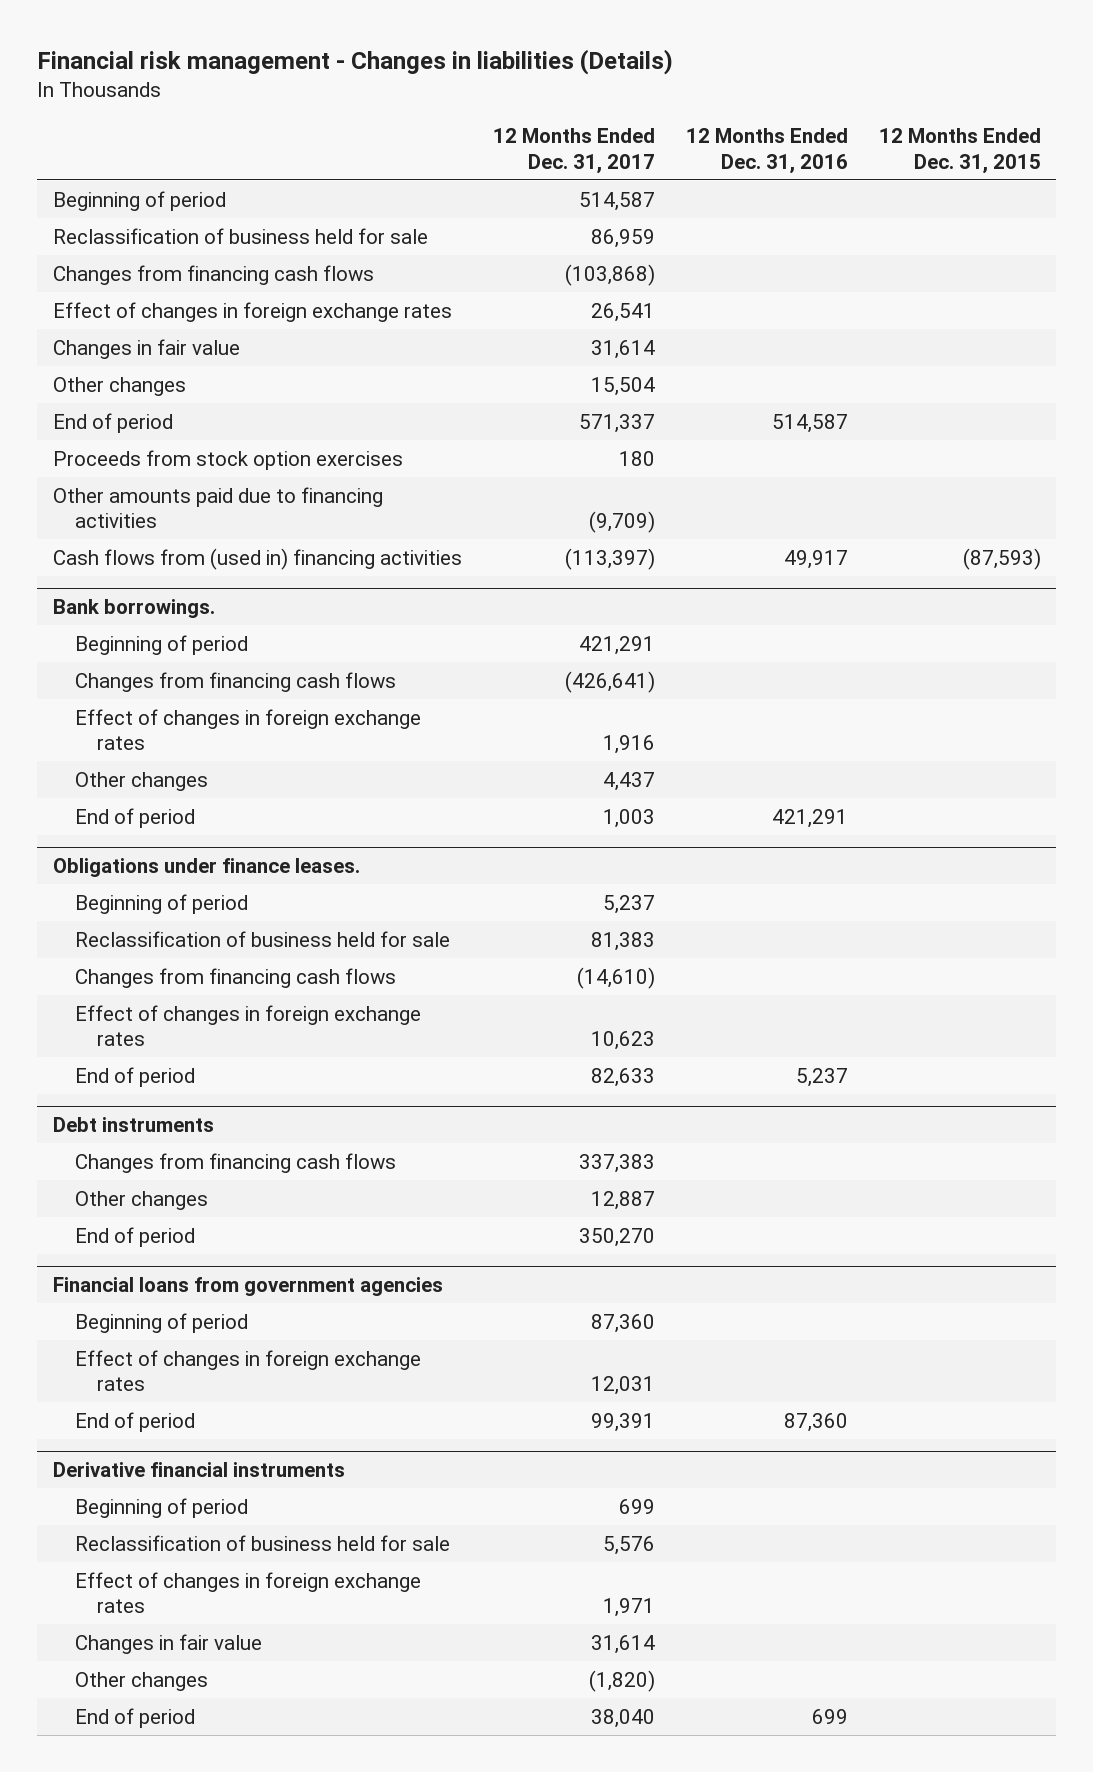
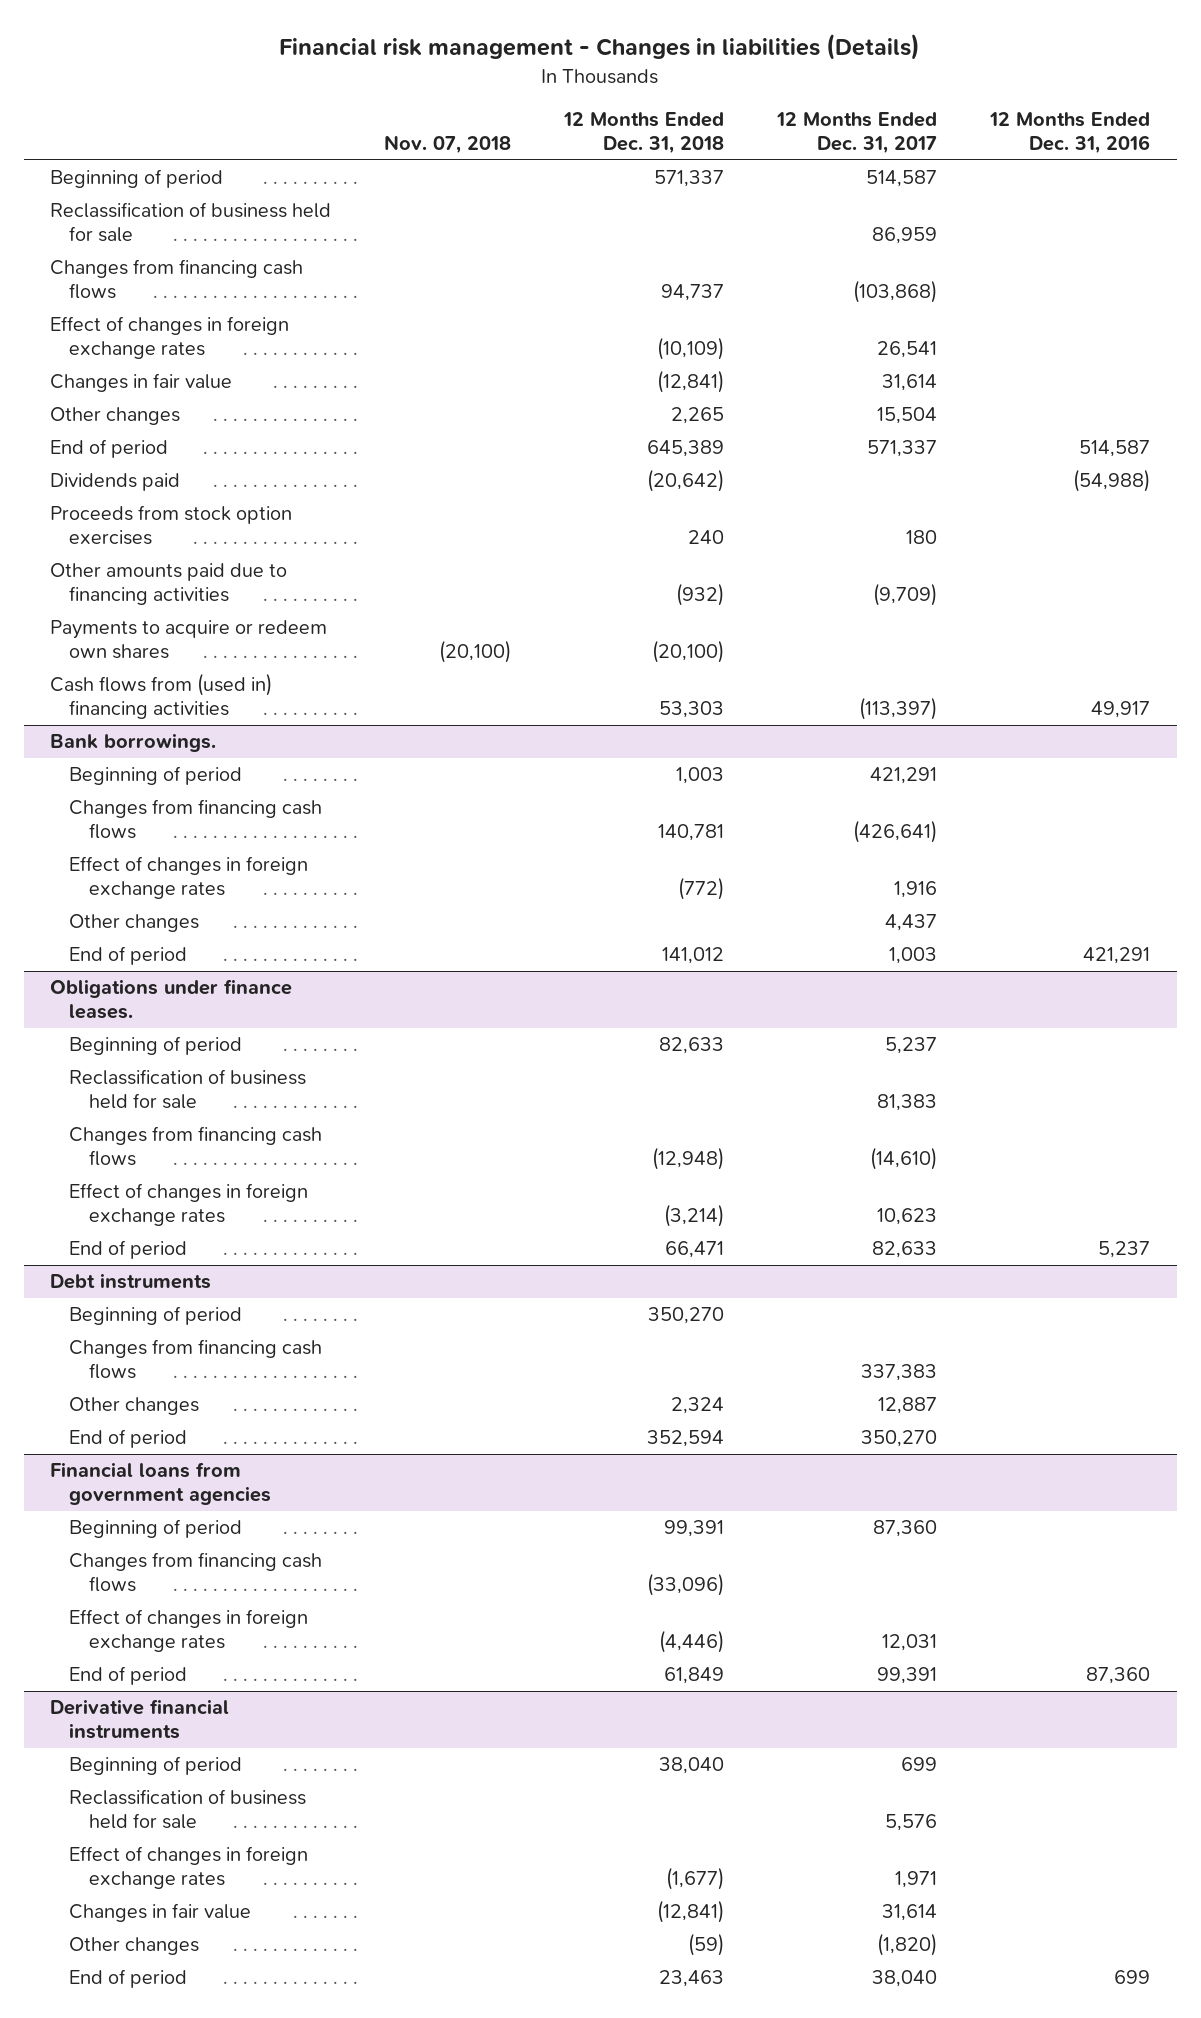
- | 12 Months Ended Dec. 31, 2017 | 12 Months Ended Dec. 31, 2016 | 12 Months Ended Dec. 31, 2015
+ | Nov. 07, 2018 | 12 Months Ended Dec. 31, 2018 | 12 Months Ended Dec. 31, 2017 | 12 Months Ended Dec. 31, 2016
+ Dividends paid | | (20,642) | | (54,988)
+ Payments to acquire or redeem own shares | (20,100) | (20,100) | |
@ Debt instruments
+ Beginning of period | | 350,270 | |
@ Financial loans from government agencies
+ Changes from financing cash flows | | (33,096) | |

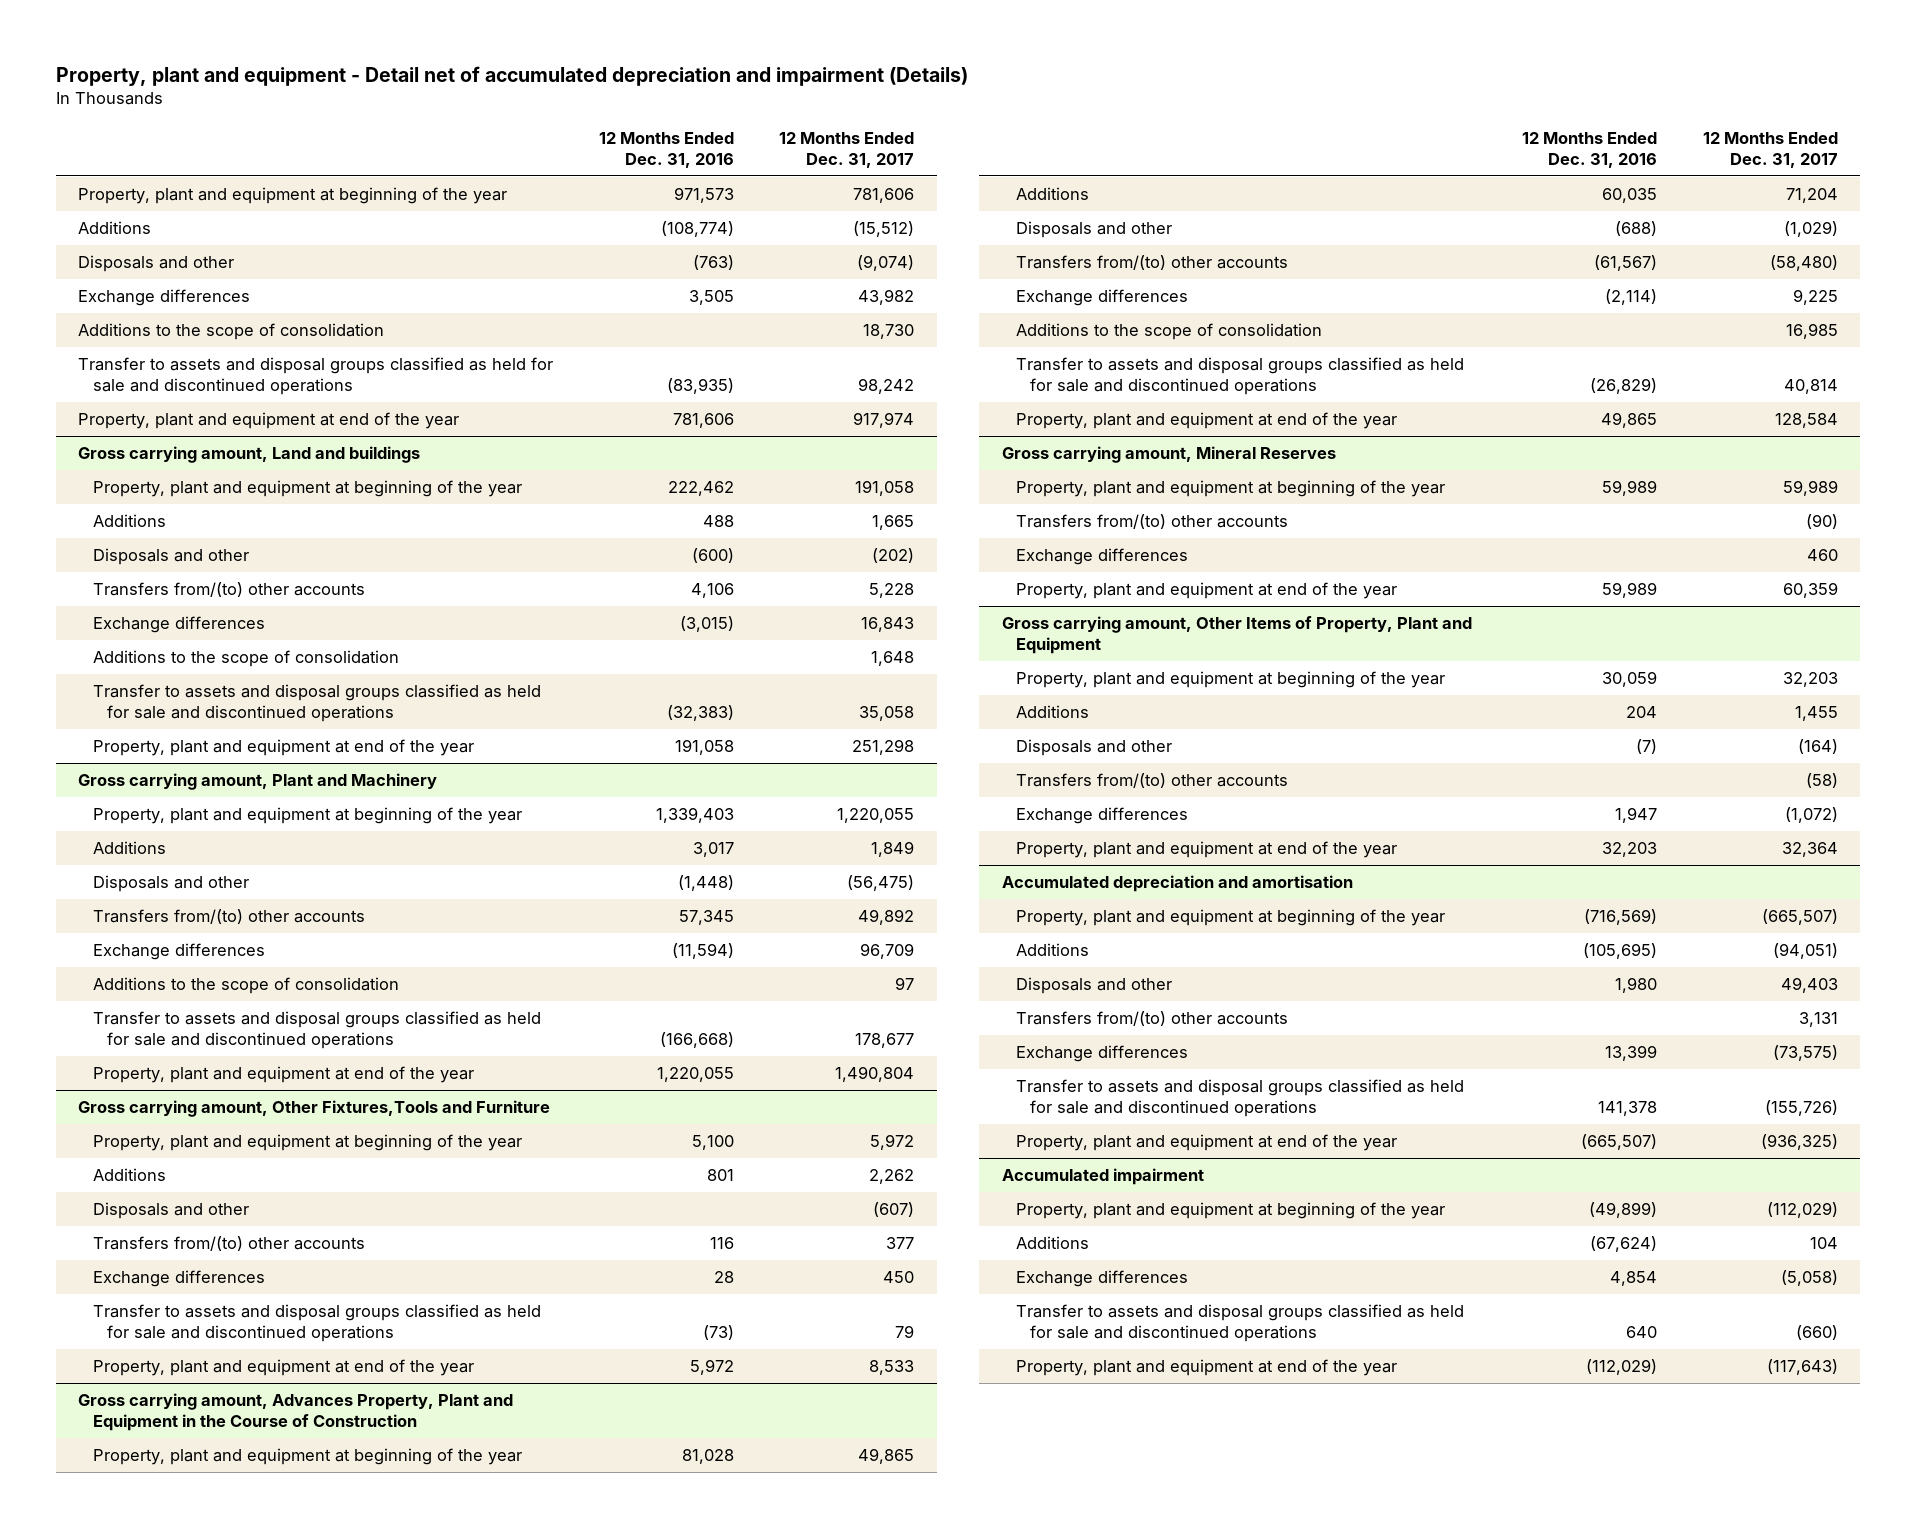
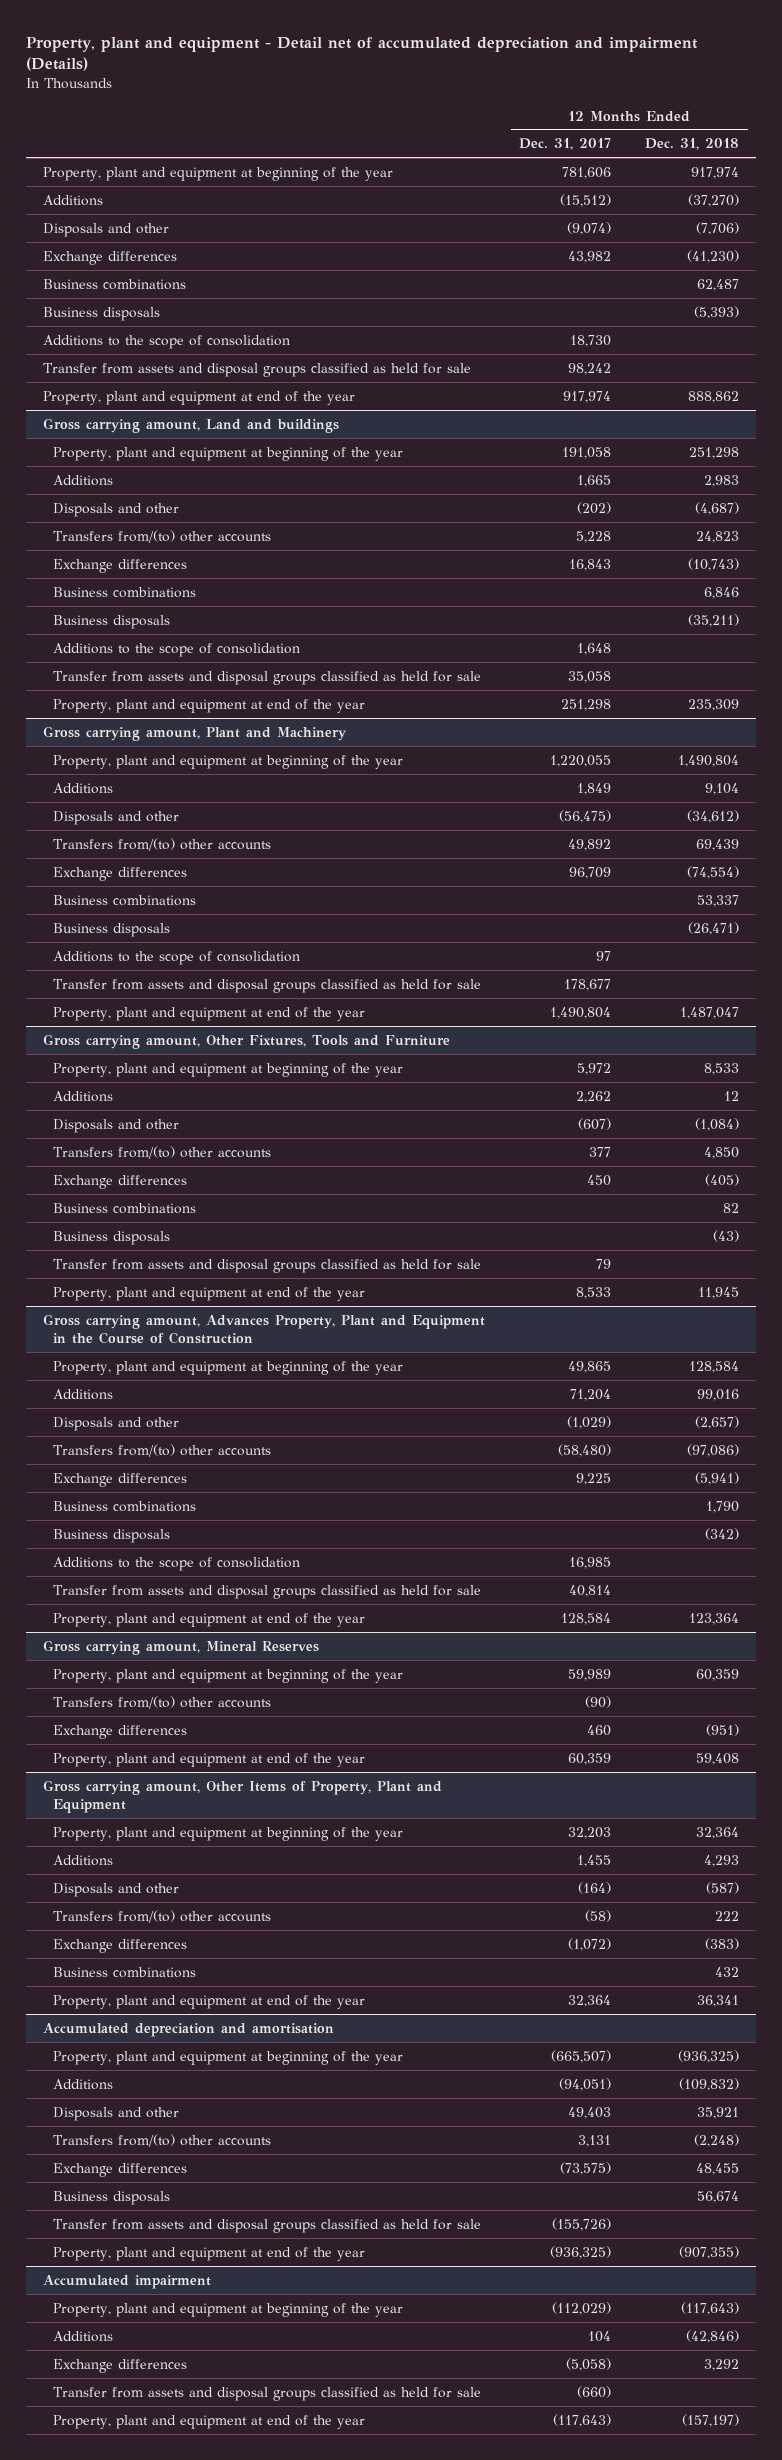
- | 12 Months Ended Dec. 31, 2016 | 12 Months Ended Dec. 31, 2017
+ | 12 Months Ended Dec. 31, 2017 | 12 Months Ended Dec. 31, 2018
+ Business combinations | | 62,487
+ Business disposals | | (5,393)
- Transfer to assets and disposal groups classified as held for sale and discontinued operations | (83,935) | 98,242
+ Transfer from assets and disposal groups classified as held for sale | 98,242 |
@ Gross carrying amount, Land and buildings
+ Business combinations | | 6,846
+ Business disposals | | (35,211)
- Transfer to assets and disposal groups classified as held for sale and discontinued operations | (32,383) | 35,058
+ Transfer from assets and disposal groups classified as held for sale | 35,058 |
@ Gross carrying amount, Plant and Machinery
+ Business combinations | | 53,337
+ Business disposals | | (26,471)
- Transfer to assets and disposal groups classified as held for sale and discontinued operations | (166,668) | 178,677
+ Transfer from assets and disposal groups classified as held for sale | 178,677 |
- Gross carrying amount, Other Fixtures,Tools and Furniture
+ Gross carrying amount, Other Fixtures, Tools and Furniture
- Transfer to assets and disposal groups classified as held for sale and discontinued operations | (73) | 79
+ Business combinations | | 82
+ Business disposals | | (43)
+ Transfer from assets and disposal groups classified as held for sale | 79 |
@ Gross carrying amount, Advances Property, Plant and Equipment in the Course of Construction
+ Business combinations | | 1,790
+ Business disposals | | (342)
- Transfer to assets and disposal groups classified as held for sale and discontinued operations | (26,829) | 40,814
+ Transfer from assets and disposal groups classified as held for sale | 40,814 |
@ Gross carrying amount, Other Items of Property, Plant and Equipment
+ Business combinations | | 432
@ Accumulated depreciation and amortisation
- Transfer to assets and disposal groups classified as held for sale and discontinued operations | 141,378 | (155,726)
+ Business disposals | | 56,674
+ Transfer from assets and disposal groups classified as held for sale | (155,726) |
@ Accumulated impairment
- Transfer to assets and disposal groups classified as held for sale and discontinued operations | 640 | (660)
+ Transfer from assets and disposal groups classified as held for sale | (660) |

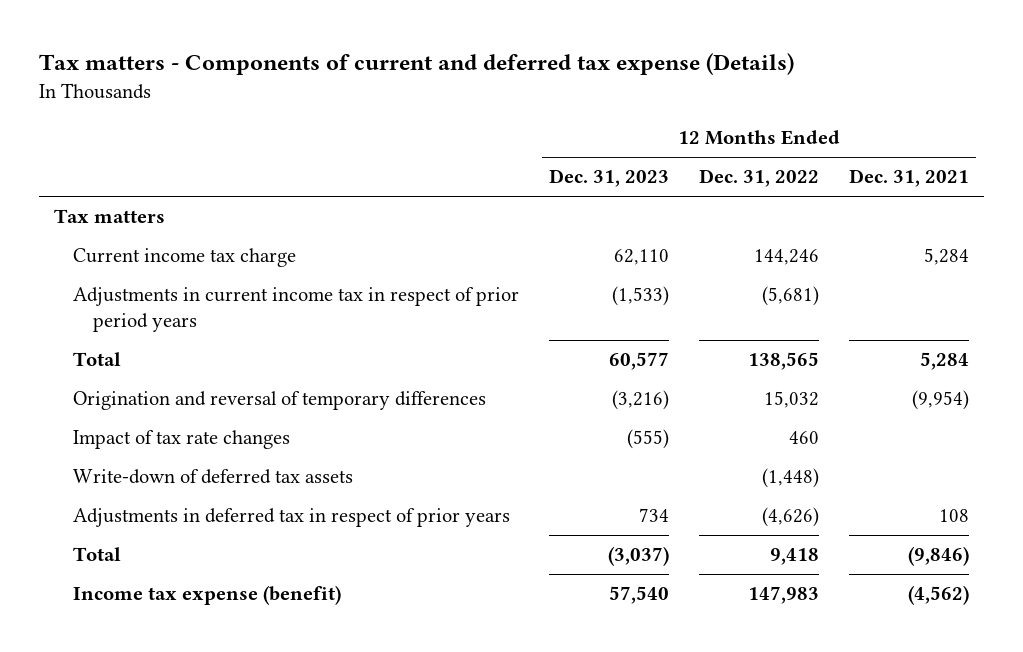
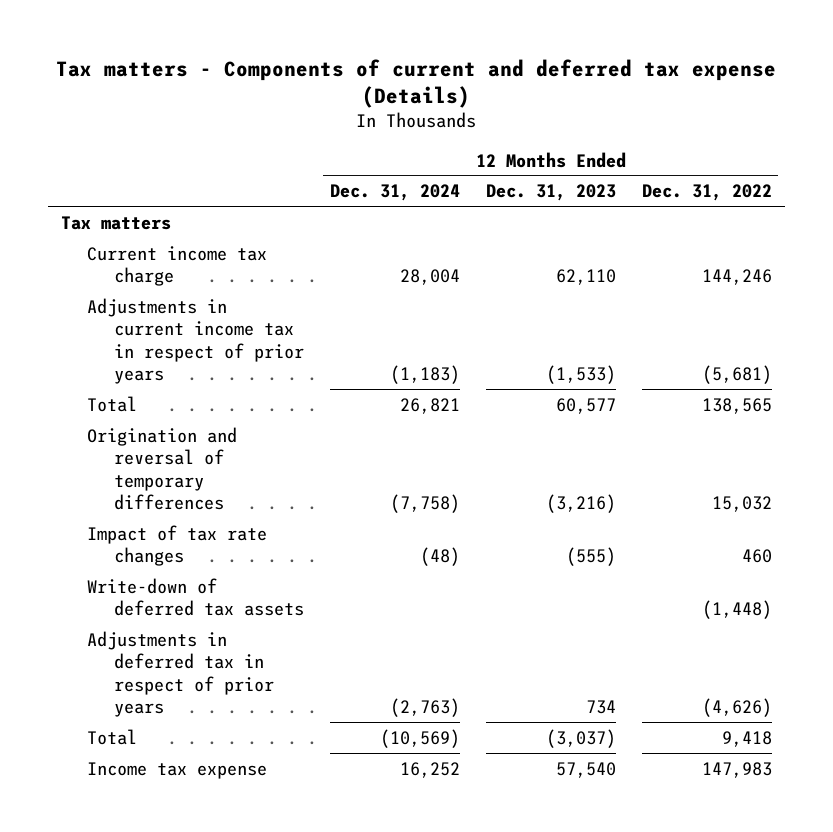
- | 12 Months Ended Dec. 31, 2023 | 12 Months Ended Dec. 31, 2022 | 12 Months Ended Dec. 31, 2021
+ | 12 Months Ended Dec. 31, 2024 | 12 Months Ended Dec. 31, 2023 | 12 Months Ended Dec. 31, 2022
- Adjustments in current income tax in respect of prior period years | (1,533) | (5,681) |
+ Adjustments in current income tax in respect of prior years | (1,183) | (1,533) | (5,681)
- Income tax expense (benefit) | 57,540 | 147,983 | (4,562)
+ Income tax expense | 16,252 | 57,540 | 147,983

